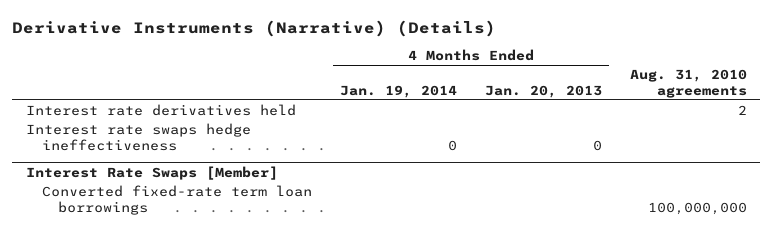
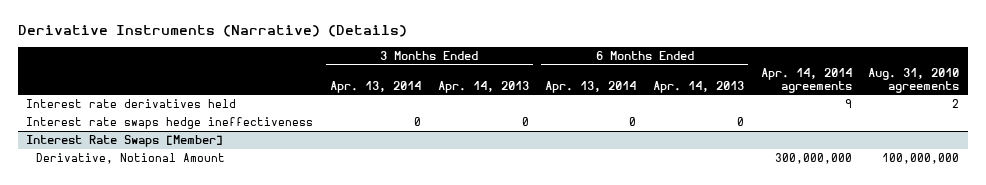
- | 4 Months Ended Jan. 19, 2014 | 4 Months Ended Jan. 20, 2013 | Aug. 31, 2010 agreements
+ | 3 Months Ended Apr. 13, 2014 | 3 Months Ended Apr. 14, 2013 | 6 Months Ended Apr. 13, 2014 | 6 Months Ended Apr. 14, 2013 | Apr. 14, 2014 agreements | Aug. 31, 2010 agreements
@ Interest Rate Swaps [Member]
- Converted fixed-rate term loan borrowings | | | 100,000,000
+ Derivative, Notional Amount | | | | | 300,000,000 | 100,000,000

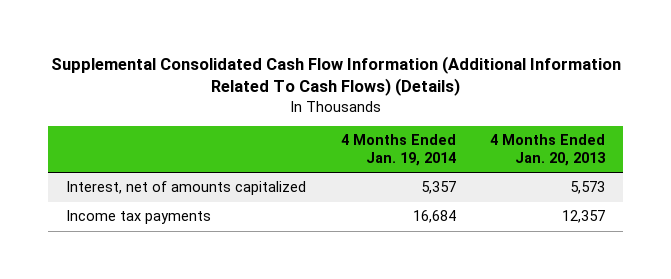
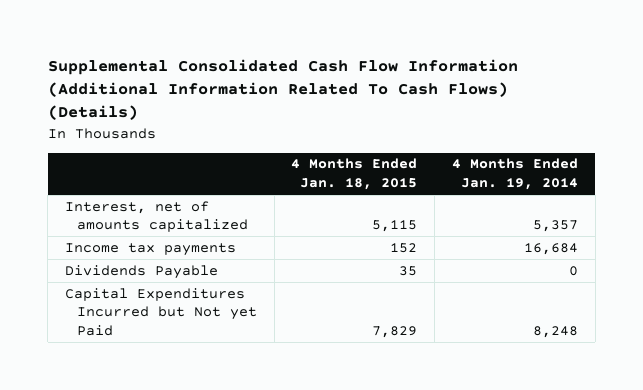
- | 4 Months Ended Jan. 19, 2014 | 4 Months Ended Jan. 20, 2013
+ | 4 Months Ended Jan. 18, 2015 | 4 Months Ended Jan. 19, 2014
+ Dividends Payable | 35 | 0
+ Capital Expenditures Incurred but Not yet Paid | 7,829 | 8,248

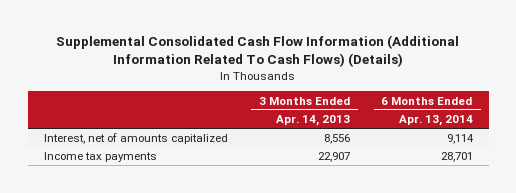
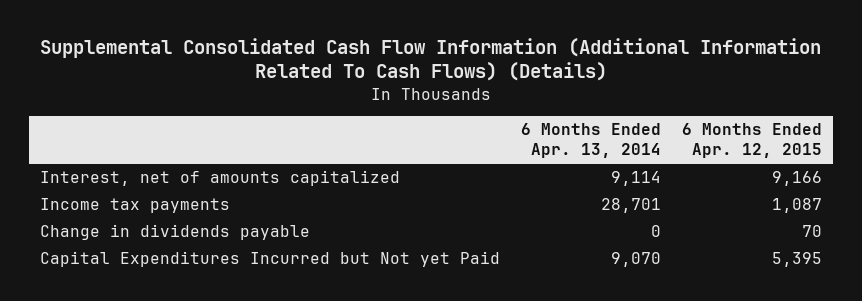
- | 3 Months Ended Apr. 14, 2013 | 6 Months Ended Apr. 13, 2014
+ | 6 Months Ended Apr. 13, 2014 | 6 Months Ended Apr. 12, 2015
+ Change in dividends payable | 0 | 70
+ Capital Expenditures Incurred but Not yet Paid | 9,070 | 5,395

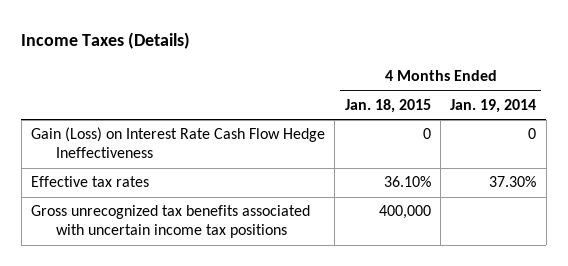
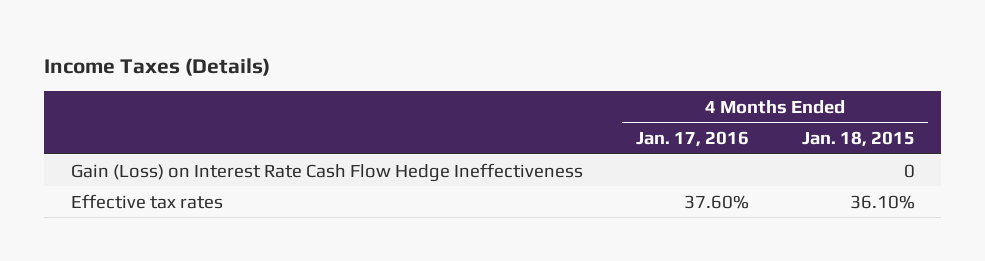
- | 4 Months Ended Jan. 18, 2015 | 4 Months Ended Jan. 19, 2014
+ | 4 Months Ended Jan. 17, 2016 | 4 Months Ended Jan. 18, 2015
- Gross unrecognized tax benefits associated with uncertain income tax positions | 400,000 |

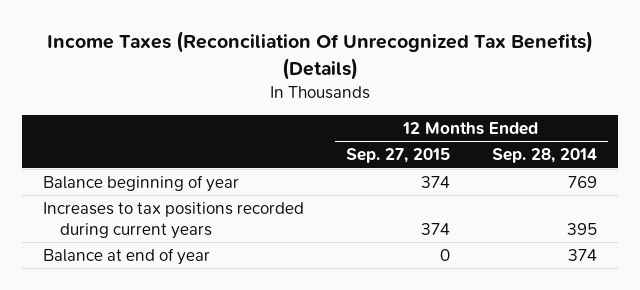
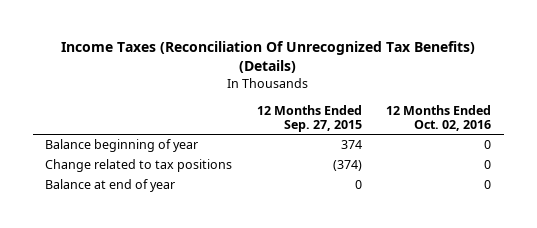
- | 12 Months Ended Sep. 27, 2015 | 12 Months Ended Sep. 28, 2014
+ | 12 Months Ended Sep. 27, 2015 | 12 Months Ended Oct. 02, 2016
- Increases to tax positions recorded during current years | 374 | 395
+ Change related to tax positions | (374) | 0

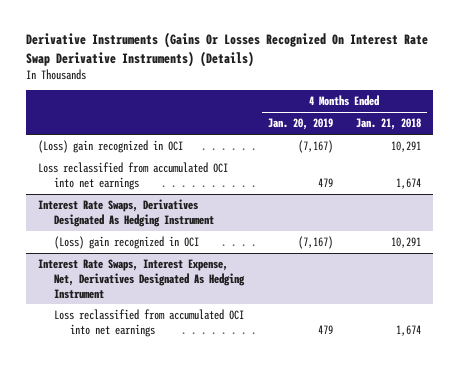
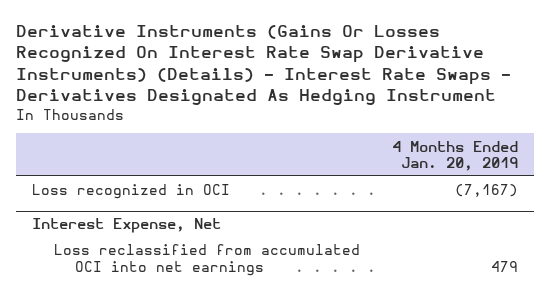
- Derivative Instruments (Gains Or Losses Recognized On Interest Rate Swap Derivative Instruments) (Details)
+ Derivative Instruments (Gains Or Losses Recognized On Interest Rate Swap Derivative Instruments) (Details) - Interest Rate Swaps - Derivatives Designated As Hedging Instrument
- | 4 Months Ended Jan. 20, 2019 | 4 Months Ended Jan. 21, 2018
+ | 4 Months Ended Jan. 20, 2019
- (Loss) gain recognized in OCI | (7,167) | 10,291
- Loss reclassified from accumulated OCI into net earnings | 479 | 1,674
- Interest Rate Swaps, Derivatives Designated As Hedging Instrument
- (Loss) gain recognized in OCI | (7,167) | 10,291
- Interest Rate Swaps, Interest Expense, Net, Derivatives Designated As Hedging Instrument
+ Loss recognized in OCI | (7,167)
+ Interest Expense, Net

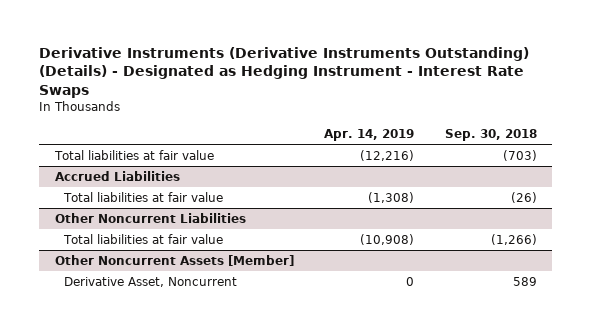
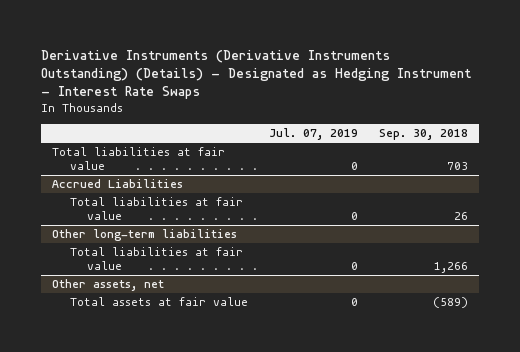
- | Apr. 14, 2019 | Sep. 30, 2018
+ | Jul. 07, 2019 | Sep. 30, 2018
- Total liabilities at fair value | (12,216) | (703)
+ Total liabilities at fair value | 0 | 703
@ Accrued Liabilities
- Total liabilities at fair value | (1,308) | (26)
- Other Noncurrent Liabilities
- Total liabilities at fair value | (10,908) | (1,266)
- Other Noncurrent Assets [Member]
- Derivative Asset, Noncurrent | 0 | 589
@ Accrued Liabilities
+ Total liabilities at fair value | 0 | 26
+ Other long-term liabilities
+ Total liabilities at fair value | 0 | 1,266
+ Other assets, net
+ Total assets at fair value | 0 | (589)

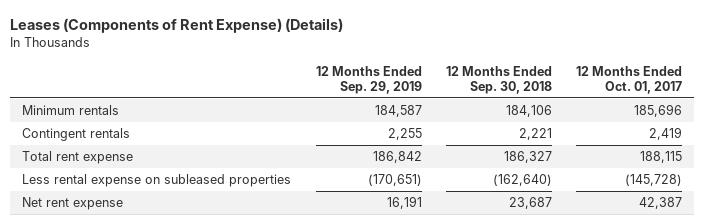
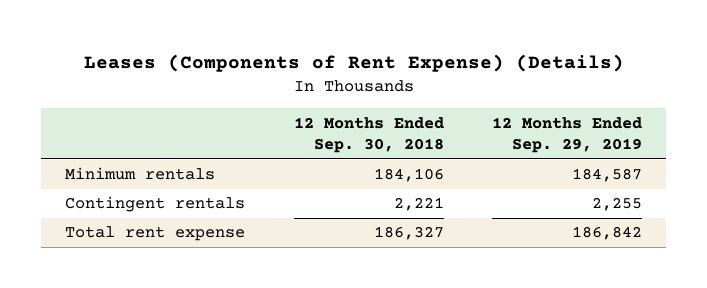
- | 12 Months Ended Sep. 29, 2019 | 12 Months Ended Sep. 30, 2018 | 12 Months Ended Oct. 01, 2017
+ | 12 Months Ended Sep. 30, 2018 | 12 Months Ended Sep. 29, 2019
- Less rental expense on subleased properties | (170,651) | (162,640) | (145,728)
- Net rent expense | 16,191 | 23,687 | 42,387

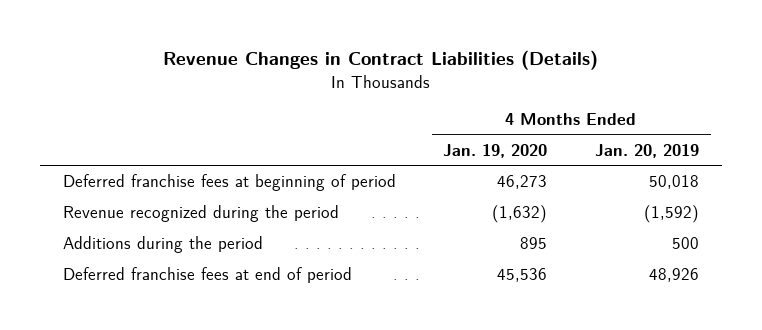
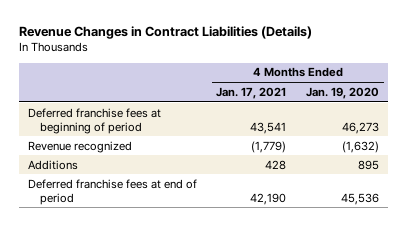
- | 4 Months Ended Jan. 19, 2020 | 4 Months Ended Jan. 20, 2019
+ | 4 Months Ended Jan. 17, 2021 | 4 Months Ended Jan. 19, 2020
- Revenue recognized during the period | (1,632) | (1,592)
- Additions during the period | 895 | 500
+ Revenue recognized | (1,779) | (1,632)
+ Additions | 428 | 895

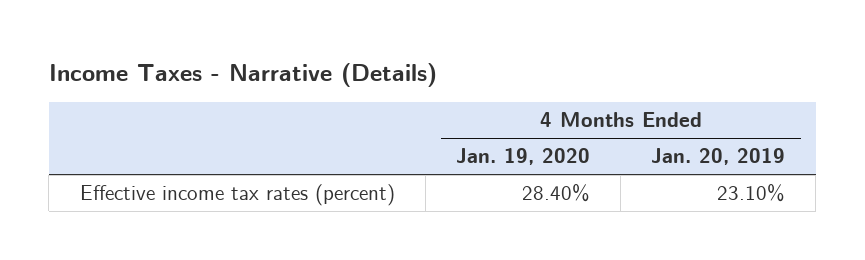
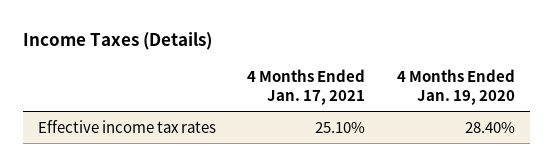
- Income Taxes - Narrative (Details)
+ Income Taxes (Details)
- | 4 Months Ended Jan. 19, 2020 | 4 Months Ended Jan. 20, 2019
+ | 4 Months Ended Jan. 17, 2021 | 4 Months Ended Jan. 19, 2020
- Effective income tax rates (percent) | 28.40% | 23.10%
+ Effective income tax rates | 25.10% | 28.40%

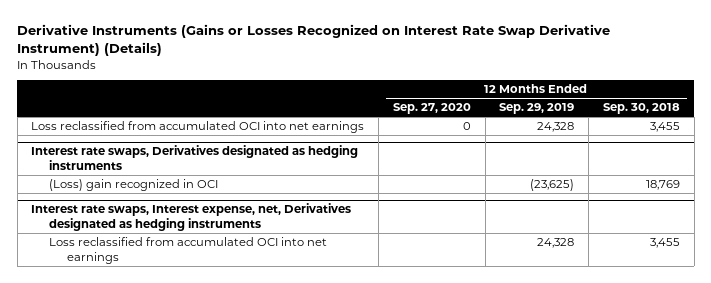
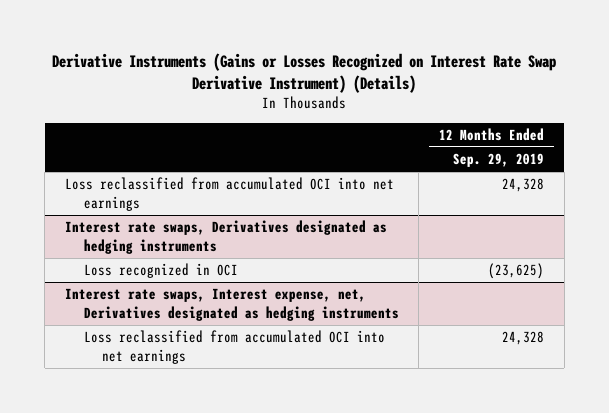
- | 12 Months Ended Sep. 27, 2020 | 12 Months Ended Sep. 29, 2019 | 12 Months Ended Sep. 30, 2018
+ | 12 Months Ended Sep. 29, 2019
@ Interest rate swaps, Derivatives designated as hedging instruments
- (Loss) gain recognized in OCI | | (23,625) | 18,769
+ Loss recognized in OCI | (23,625)

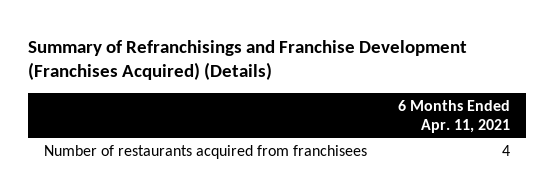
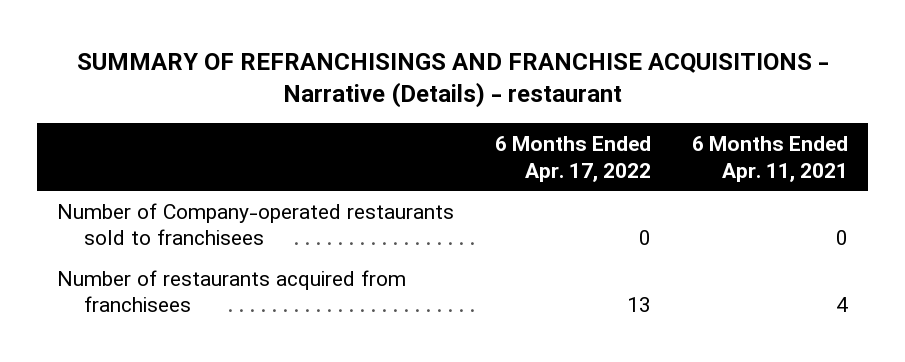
- Summary of Refranchisings and Franchise Development (Franchises Acquired) (Details)
+ SUMMARY OF REFRANCHISINGS AND FRANCHISE ACQUISITIONS - Narrative (Details) - restaurant
- | 6 Months Ended Apr. 11, 2021
+ | 6 Months Ended Apr. 17, 2022 | 6 Months Ended Apr. 11, 2021
+ Number of Company-operated restaurants sold to franchisees | 0 | 0

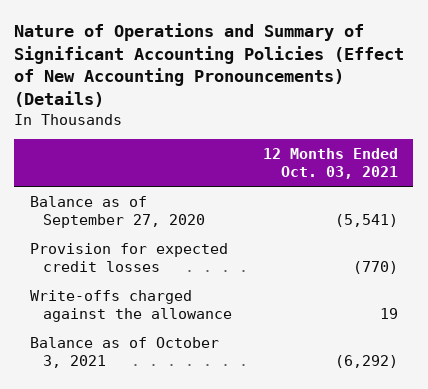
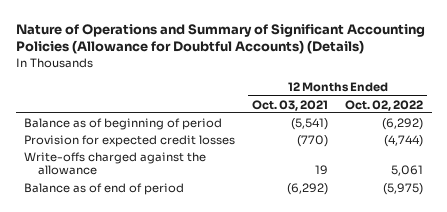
- Nature of Operations and Summary of Significant Accounting Policies (Effect of New Accounting Pronouncements) (Details)
+ Nature of Operations and Summary of Significant Accounting Policies (Allowance for Doubtful Accounts) (Details)
- | 12 Months Ended Oct. 03, 2021
+ | 12 Months Ended Oct. 03, 2021 | 12 Months Ended Oct. 02, 2022
- Balance as of September 27, 2020 | (5,541)
+ Balance as of beginning of period | (5,541) | (6,292)
- Balance as of October 3, 2021 | (6,292)
+ Balance as of end of period | (6,292) | (5,975)

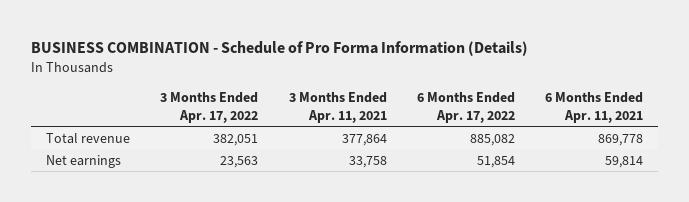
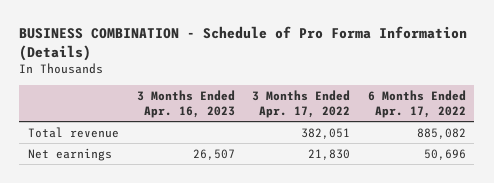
- | 3 Months Ended Apr. 17, 2022 | 3 Months Ended Apr. 11, 2021 | 6 Months Ended Apr. 17, 2022 | 6 Months Ended Apr. 11, 2021
+ | 3 Months Ended Apr. 16, 2023 | 3 Months Ended Apr. 17, 2022 | 6 Months Ended Apr. 17, 2022
- Net earnings | 23,563 | 33,758 | 51,854 | 59,814
+ Net earnings | 26,507 | 21,830 | 50,696

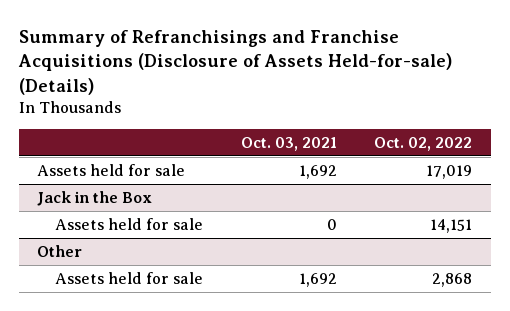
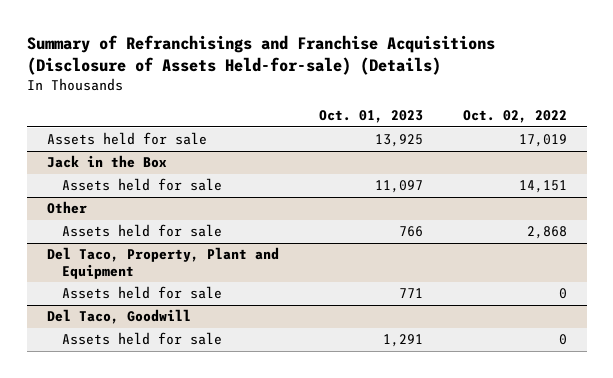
- | Oct. 03, 2021 | Oct. 02, 2022
+ | Oct. 01, 2023 | Oct. 02, 2022
+ Del Taco, Property, Plant and Equipment
+ Assets held for sale | 771 | 0
+ Del Taco, Goodwill
+ Assets held for sale | 1,291 | 0

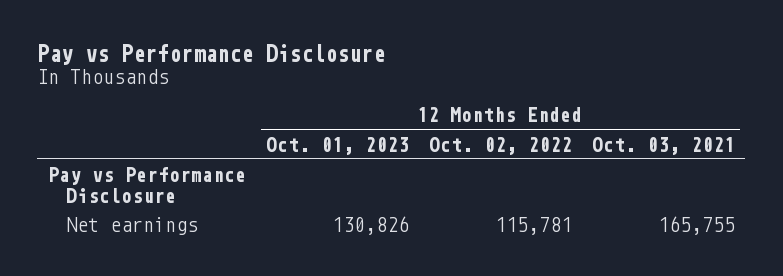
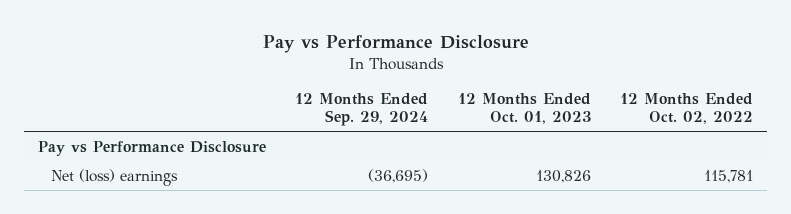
- | 12 Months Ended Oct. 01, 2023 | 12 Months Ended Oct. 02, 2022 | 12 Months Ended Oct. 03, 2021
+ | 12 Months Ended Sep. 29, 2024 | 12 Months Ended Oct. 01, 2023 | 12 Months Ended Oct. 02, 2022
- Net earnings | 130,826 | 115,781 | 165,755
+ Net (loss) earnings | (36,695) | 130,826 | 115,781

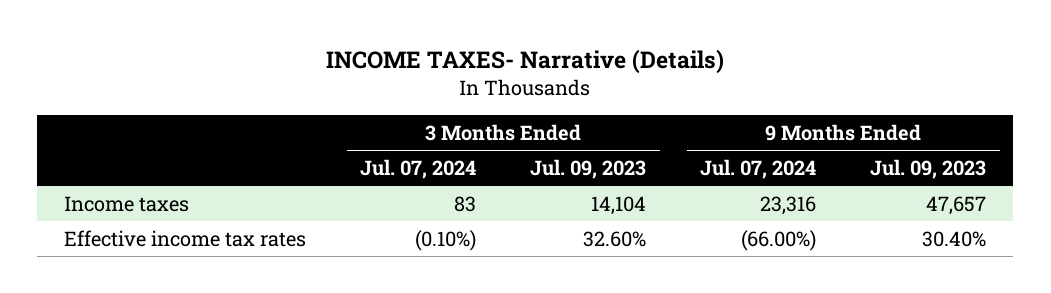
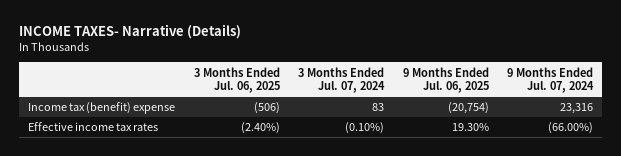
- | 3 Months Ended Jul. 07, 2024 | 3 Months Ended Jul. 09, 2023 | 9 Months Ended Jul. 07, 2024 | 9 Months Ended Jul. 09, 2023
+ | 3 Months Ended Jul. 06, 2025 | 3 Months Ended Jul. 07, 2024 | 9 Months Ended Jul. 06, 2025 | 9 Months Ended Jul. 07, 2024
- Income taxes | 83 | 14,104 | 23,316 | 47,657
+ Income tax (benefit) expense | (506) | 83 | (20,754) | 23,316

